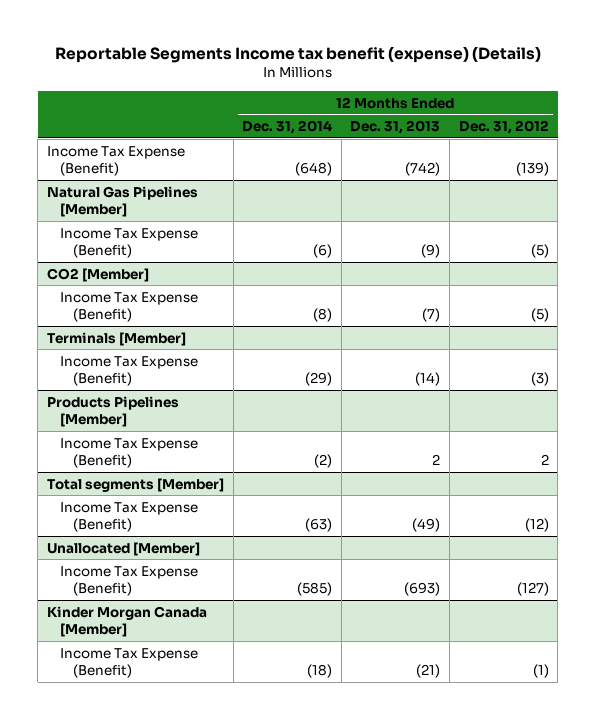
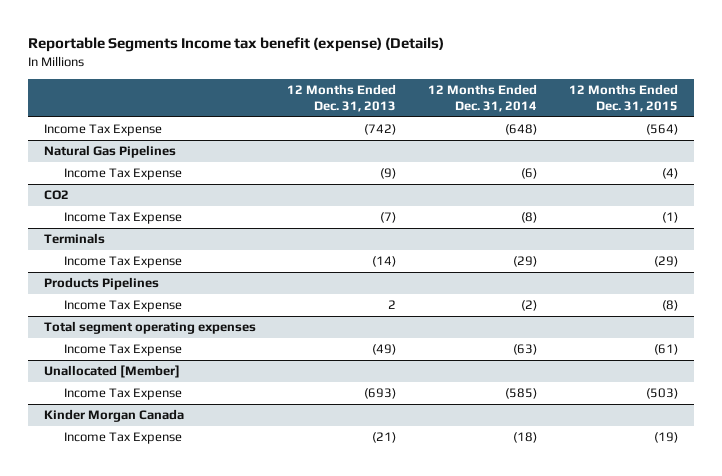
- | 12 Months Ended Dec. 31, 2014 | 12 Months Ended Dec. 31, 2013 | 12 Months Ended Dec. 31, 2012
+ | 12 Months Ended Dec. 31, 2013 | 12 Months Ended Dec. 31, 2014 | 12 Months Ended Dec. 31, 2015
- Income Tax Expense (Benefit) | (648) | (742) | (139)
- Natural Gas Pipelines [Member]
- Income Tax Expense (Benefit) | (6) | (9) | (5)
- CO2 [Member]
- Income Tax Expense (Benefit) | (8) | (7) | (5)
- Terminals [Member]
- Income Tax Expense (Benefit) | (29) | (14) | (3)
- Products Pipelines [Member]
- Income Tax Expense (Benefit) | (2) | 2 | 2
- Total segments [Member]
- Income Tax Expense (Benefit) | (63) | (49) | (12)
+ Income Tax Expense | (742) | (648) | (564)
+ Natural Gas Pipelines
+ Income Tax Expense | (9) | (6) | (4)
+ CO2
+ Income Tax Expense | (7) | (8) | (1)
+ Terminals
+ Income Tax Expense | (14) | (29) | (29)
+ Products Pipelines
+ Income Tax Expense | 2 | (2) | (8)
+ Total segment operating expenses
+ Income Tax Expense | (49) | (63) | (61)
@ Unallocated [Member]
- Income Tax Expense (Benefit) | (585) | (693) | (127)
- Kinder Morgan Canada [Member]
- Income Tax Expense (Benefit) | (18) | (21) | (1)
@ Unallocated [Member]
+ Income Tax Expense | (693) | (585) | (503)
+ Kinder Morgan Canada
+ Income Tax Expense | (21) | (18) | (19)

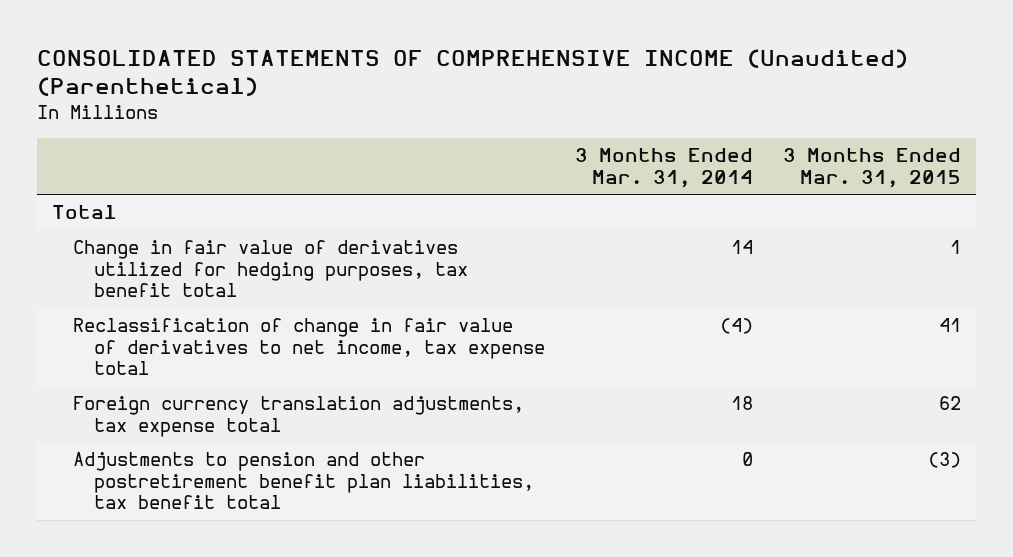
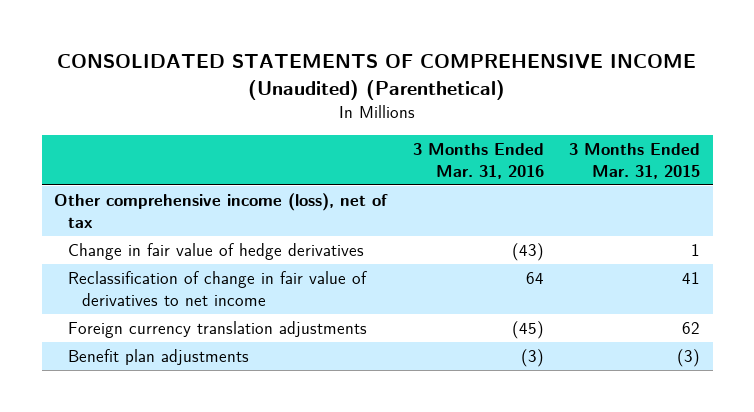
- | 3 Months Ended Mar. 31, 2014 | 3 Months Ended Mar. 31, 2015
+ | 3 Months Ended Mar. 31, 2016 | 3 Months Ended Mar. 31, 2015
- Total
- Change in fair value of derivatives utilized for hedging purposes, tax benefit total | 14 | 1
- Reclassification of change in fair value of derivatives to net income, tax expense total | (4) | 41
- Foreign currency translation adjustments, tax expense total | 18 | 62
- Adjustments to pension and other postretirement benefit plan liabilities, tax benefit total | 0 | (3)
+ Other comprehensive income (loss), net of tax
+ Change in fair value of hedge derivatives | (43) | 1
+ Reclassification of change in fair value of derivatives to net income | 64 | 41
+ Foreign currency translation adjustments | (45) | 62
+ Benefit plan adjustments | (3) | (3)

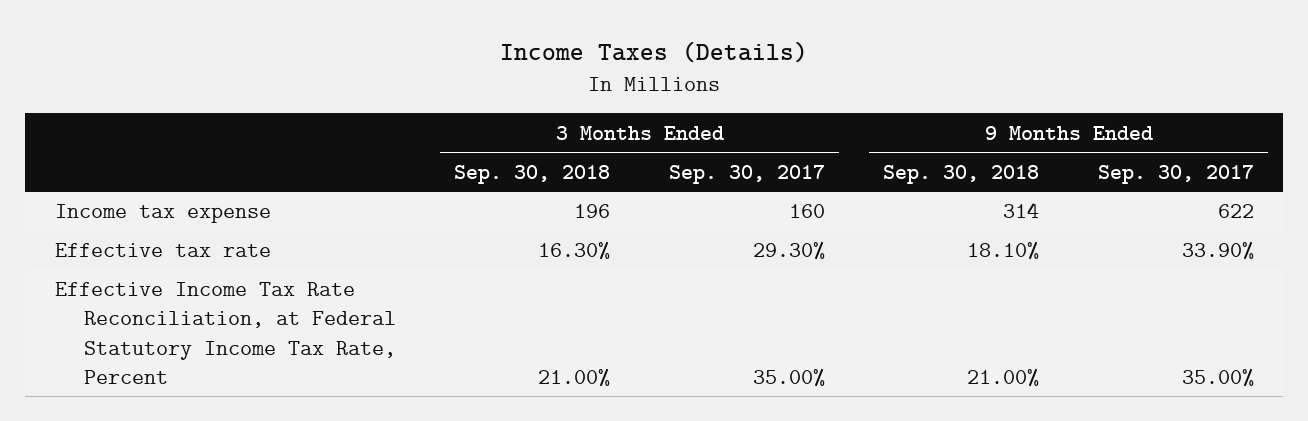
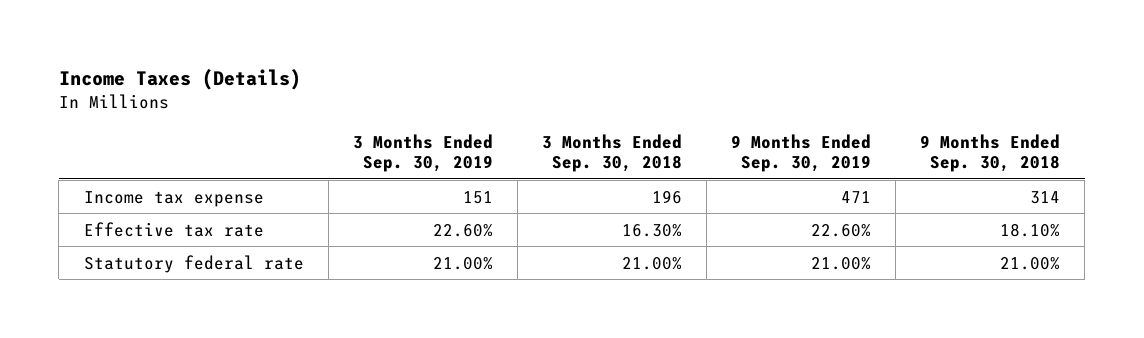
- | 3 Months Ended Sep. 30, 2018 | 3 Months Ended Sep. 30, 2017 | 9 Months Ended Sep. 30, 2018 | 9 Months Ended Sep. 30, 2017
+ | 3 Months Ended Sep. 30, 2019 | 3 Months Ended Sep. 30, 2018 | 9 Months Ended Sep. 30, 2019 | 9 Months Ended Sep. 30, 2018
- Effective Income Tax Rate Reconciliation, at Federal Statutory Income Tax Rate, Percent | 21.00% | 35.00% | 21.00% | 35.00%
+ Statutory federal rate | 21.00% | 21.00% | 21.00% | 21.00%

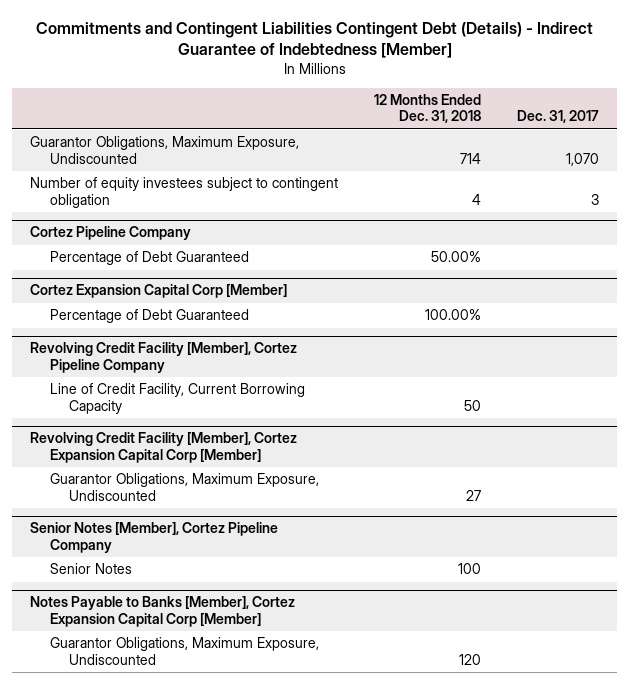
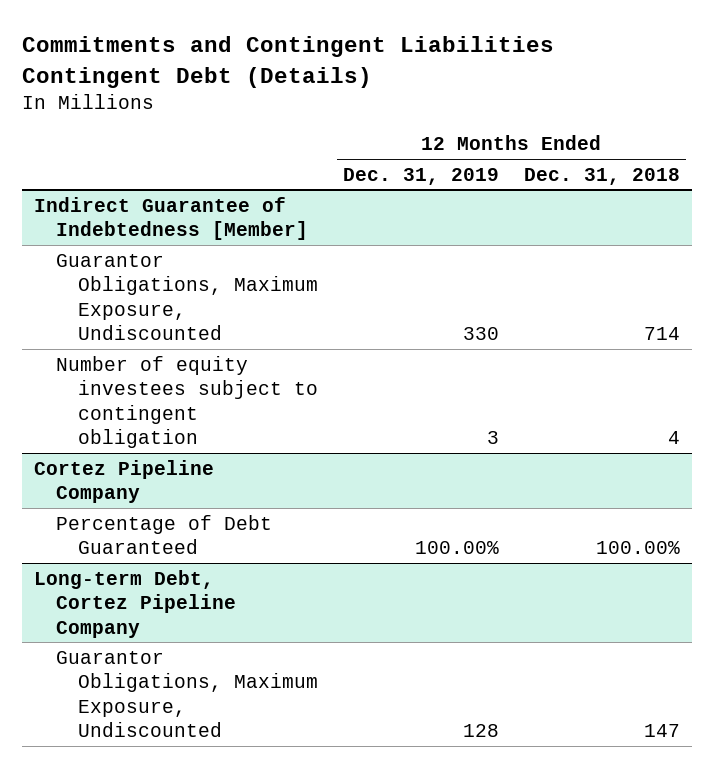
- Commitments and Contingent Liabilities Contingent Debt (Details) - Indirect Guarantee of Indebtedness [Member]
+ Commitments and Contingent Liabilities Contingent Debt (Details)
- | 12 Months Ended Dec. 31, 2018 | Dec. 31, 2017
+ | 12 Months Ended Dec. 31, 2019 | 12 Months Ended Dec. 31, 2018
+ Indirect Guarantee of Indebtedness [Member]
@ Cortez Pipeline Company
- Percentage of Debt Guaranteed | 50.00% |
- Cortez Expansion Capital Corp [Member]
- Revolving Credit Facility [Member], Cortez Pipeline Company
- Line of Credit Facility, Current Borrowing Capacity | 50 |
- Revolving Credit Facility [Member], Cortez Expansion Capital Corp [Member]
- Guarantor Obligations, Maximum Exposure, Undiscounted | 27 |
- Senior Notes [Member], Cortez Pipeline Company
- Senior Notes | 100 |
- Notes Payable to Banks [Member], Cortez Expansion Capital Corp [Member]
- Guarantor Obligations, Maximum Exposure, Undiscounted | 120 |
+ Long-term Debt, Cortez Pipeline Company
+ Guarantor Obligations, Maximum Exposure, Undiscounted | 128 | 147

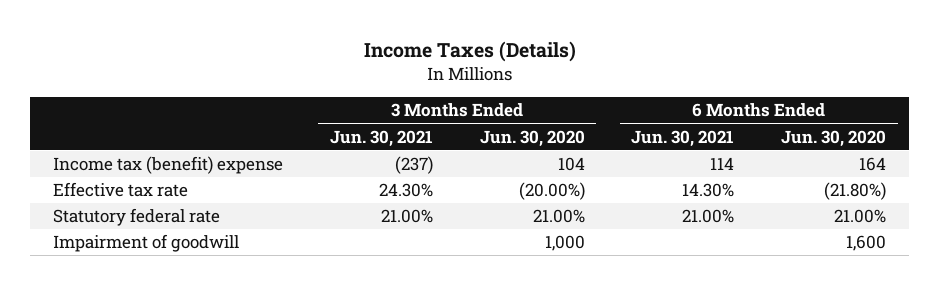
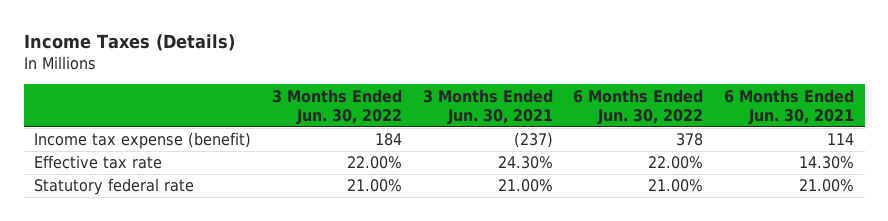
- | 3 Months Ended Jun. 30, 2021 | 3 Months Ended Jun. 30, 2020 | 6 Months Ended Jun. 30, 2021 | 6 Months Ended Jun. 30, 2020
+ | 3 Months Ended Jun. 30, 2022 | 3 Months Ended Jun. 30, 2021 | 6 Months Ended Jun. 30, 2022 | 6 Months Ended Jun. 30, 2021
- Income tax (benefit) expense | (237) | 104 | 114 | 164
+ Income tax expense (benefit) | 184 | (237) | 378 | 114
- Impairment of goodwill | | 1,000 | | 1,600

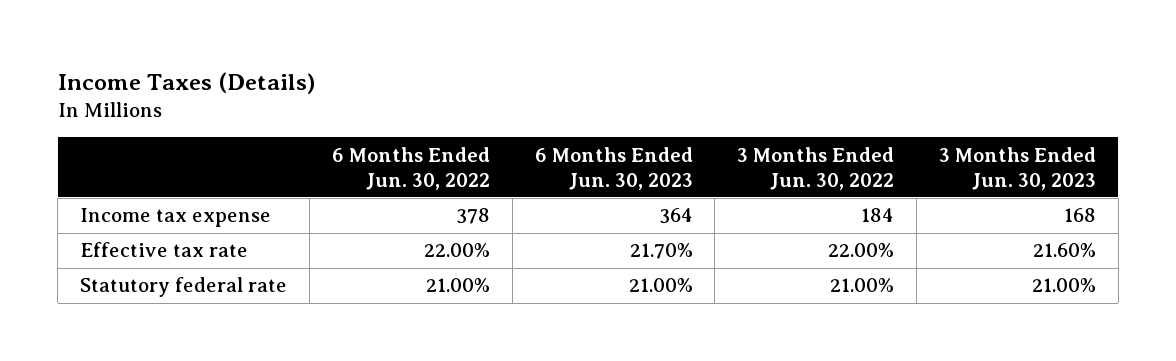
- | 3 Months Ended Jun. 30, 2022 | 3 Months Ended Jun. 30, 2021 | 6 Months Ended Jun. 30, 2022 | 6 Months Ended Jun. 30, 2021
+ | 6 Months Ended Jun. 30, 2022 | 6 Months Ended Jun. 30, 2023 | 3 Months Ended Jun. 30, 2022 | 3 Months Ended Jun. 30, 2023
- Income tax expense (benefit) | 184 | (237) | 378 | 114
+ Income tax expense | 378 | 364 | 184 | 168

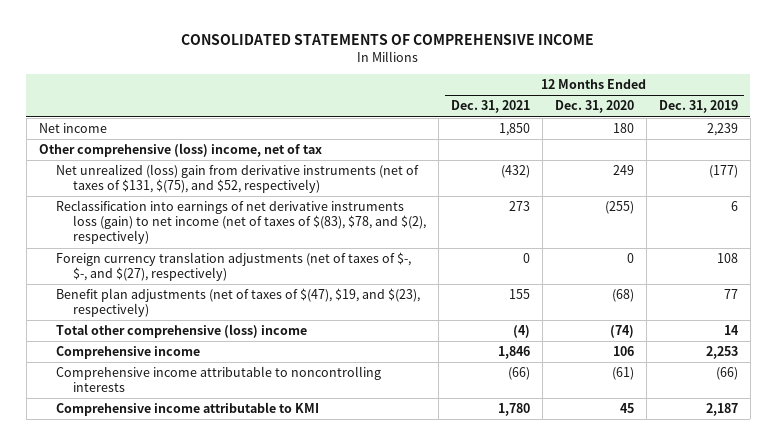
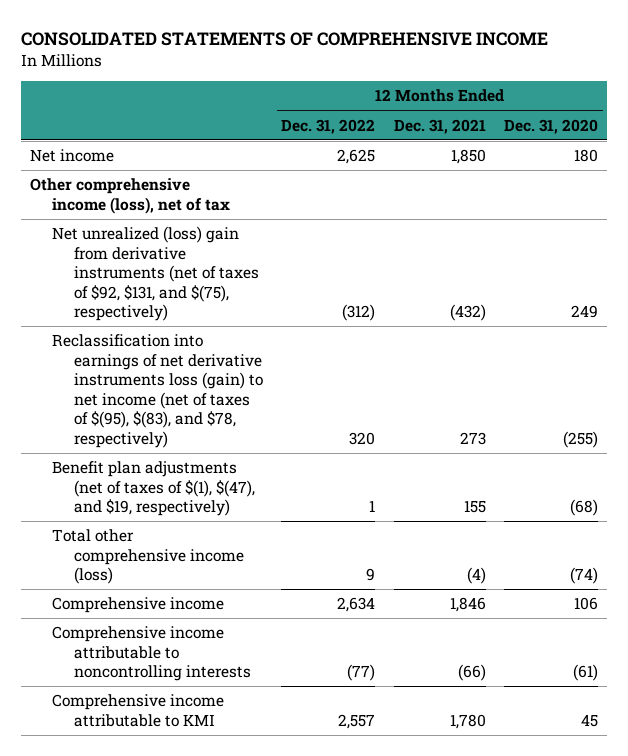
- | 12 Months Ended Dec. 31, 2021 | 12 Months Ended Dec. 31, 2020 | 12 Months Ended Dec. 31, 2019
+ | 12 Months Ended Dec. 31, 2022 | 12 Months Ended Dec. 31, 2021 | 12 Months Ended Dec. 31, 2020
- Other comprehensive (loss) income, net of tax
- Net unrealized (loss) gain from derivative instruments (net of taxes of $131, $(75), and $52, respectively) | (432) | 249 | (177)
- Reclassification into earnings of net derivative instruments loss (gain) to net income (net of taxes of $(83), $78, and $(2), respectively) | 273 | (255) | 6
- Foreign currency translation adjustments (net of taxes of $-, $-, and $(27), respectively) | 0 | 0 | 108
- Benefit plan adjustments (net of taxes of $(47), $19, and $(23), respectively) | 155 | (68) | 77
- Total other comprehensive (loss) income | (4) | (74) | 14
+ Other comprehensive income (loss), net of tax
+ Net unrealized (loss) gain from derivative instruments (net of taxes of $92, $131, and $(75), respectively) | (312) | (432) | 249
+ Reclassification into earnings of net derivative instruments loss (gain) to net income (net of taxes of $(95), $(83), and $78, respectively) | 320 | 273 | (255)
+ Benefit plan adjustments (net of taxes of $(1), $(47), and $19, respectively) | 1 | 155 | (68)
+ Total other comprehensive income (loss) | 9 | (4) | (74)

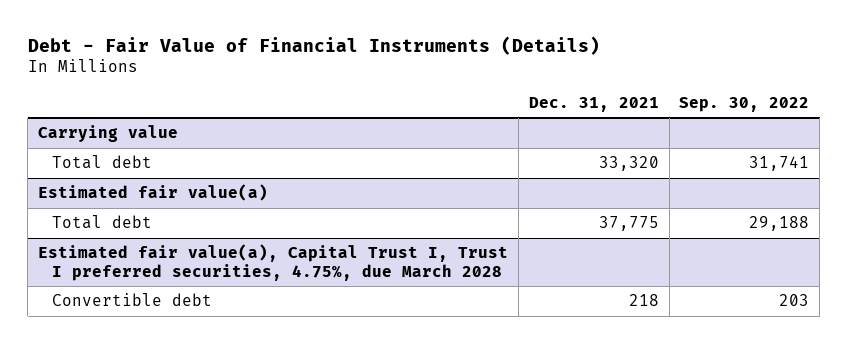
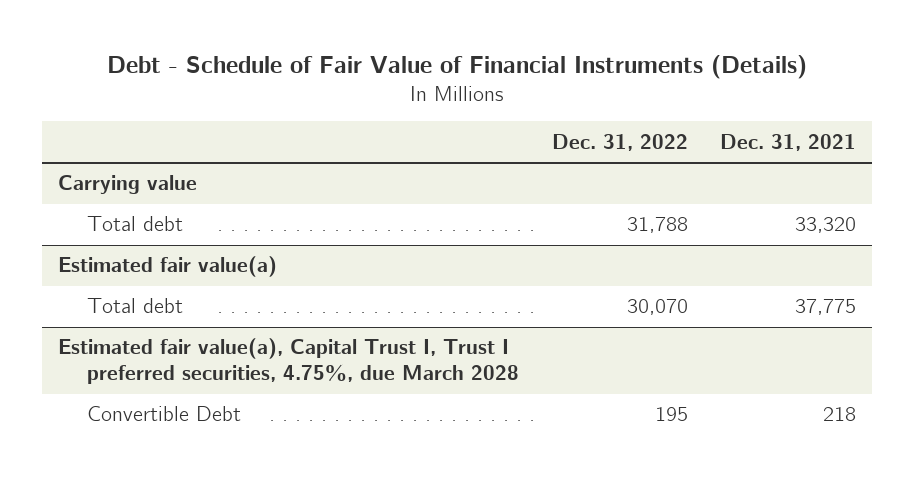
- Debt - Fair Value of Financial Instruments (Details)
+ Debt - Schedule of Fair Value of Financial Instruments (Details)
- | Dec. 31, 2021 | Sep. 30, 2022
+ | Dec. 31, 2022 | Dec. 31, 2021
@ Estimated fair value(a), Capital Trust I, Trust I preferred securities, 4.75%, due March 2028
- Convertible debt | 218 | 203
+ Convertible Debt | 195 | 218

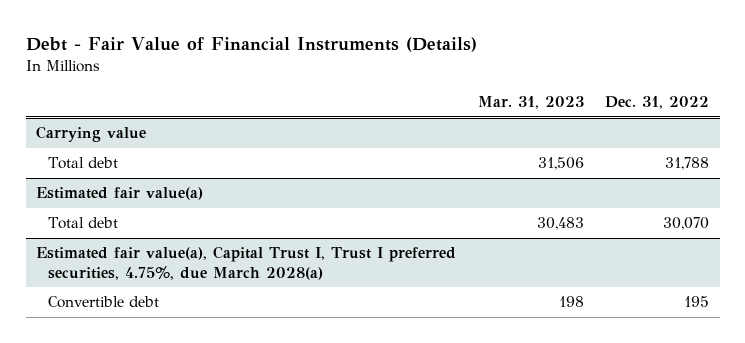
- Debt - Schedule of Fair Value of Financial Instruments (Details)
+ Debt - Fair Value of Financial Instruments (Details)
- | Dec. 31, 2022 | Dec. 31, 2021
+ | Mar. 31, 2023 | Dec. 31, 2022
- Estimated fair value(a), Capital Trust I, Trust I preferred securities, 4.75%, due March 2028
- Convertible Debt | 195 | 218
+ Estimated fair value(a), Capital Trust I, Trust I preferred securities, 4.75%, due March 2028(a)
+ Convertible debt | 198 | 195

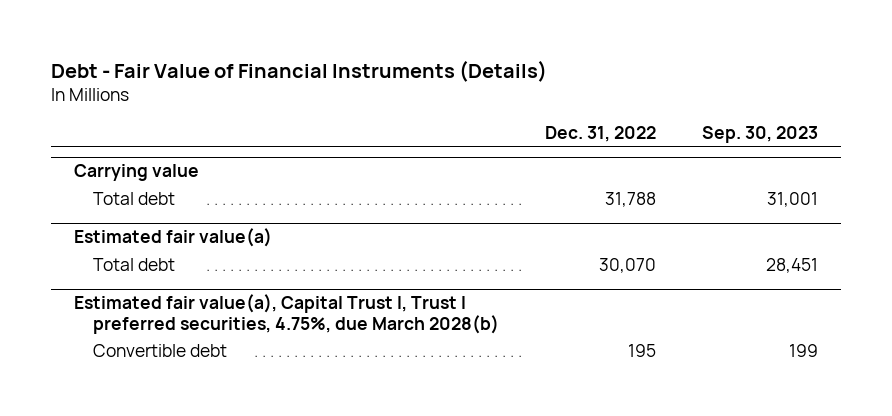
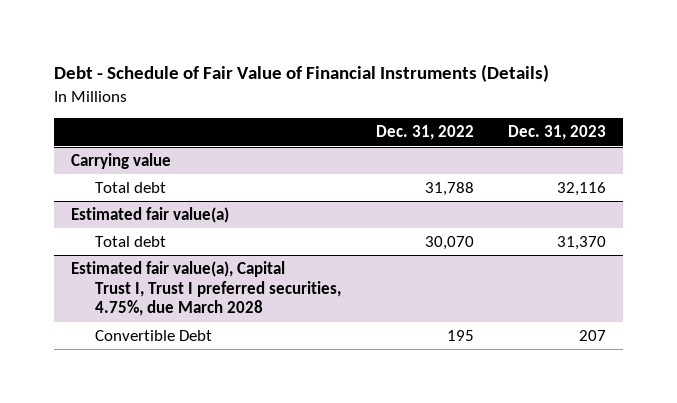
- Debt - Fair Value of Financial Instruments (Details)
+ Debt - Schedule of Fair Value of Financial Instruments (Details)
- | Dec. 31, 2022 | Sep. 30, 2023
+ | Dec. 31, 2022 | Dec. 31, 2023
- Estimated fair value(a), Capital Trust I, Trust I preferred securities, 4.75%, due March 2028(b)
- Convertible debt | 195 | 199
+ Estimated fair value(a), Capital Trust I, Trust I preferred securities, 4.75%, due March 2028
+ Convertible Debt | 195 | 207

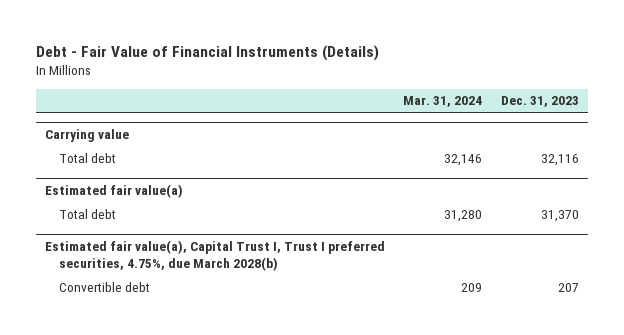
- Debt - Schedule of Fair Value of Financial Instruments (Details)
+ Debt - Fair Value of Financial Instruments (Details)
- | Dec. 31, 2022 | Dec. 31, 2023
+ | Mar. 31, 2024 | Dec. 31, 2023
- Estimated fair value(a), Capital Trust I, Trust I preferred securities, 4.75%, due March 2028
- Convertible Debt | 195 | 207
+ Estimated fair value(a), Capital Trust I, Trust I preferred securities, 4.75%, due March 2028(b)
+ Convertible debt | 209 | 207

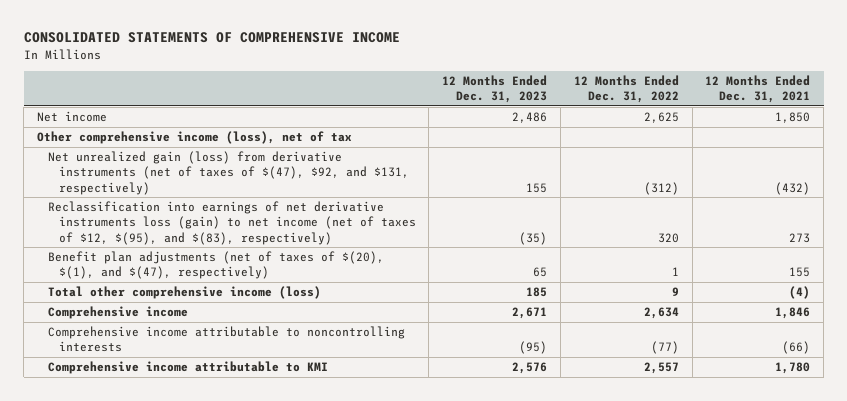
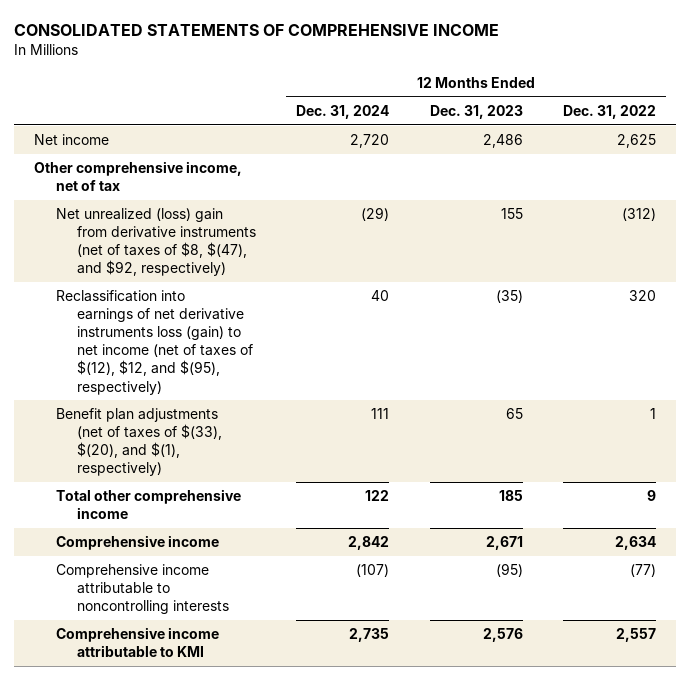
- | 12 Months Ended Dec. 31, 2023 | 12 Months Ended Dec. 31, 2022 | 12 Months Ended Dec. 31, 2021
+ | 12 Months Ended Dec. 31, 2024 | 12 Months Ended Dec. 31, 2023 | 12 Months Ended Dec. 31, 2022
- Other comprehensive income (loss), net of tax
- Net unrealized gain (loss) from derivative instruments (net of taxes of $(47), $92, and $131, respectively) | 155 | (312) | (432)
- Reclassification into earnings of net derivative instruments loss (gain) to net income (net of taxes of $12, $(95), and $(83), respectively) | (35) | 320 | 273
- Benefit plan adjustments (net of taxes of $(20), $(1), and $(47), respectively) | 65 | 1 | 155
- Total other comprehensive income (loss) | 185 | 9 | (4)
+ Other comprehensive income, net of tax
+ Net unrealized (loss) gain from derivative instruments (net of taxes of $8, $(47), and $92, respectively) | (29) | 155 | (312)
+ Reclassification into earnings of net derivative instruments loss (gain) to net income (net of taxes of $(12), $12, and $(95), respectively) | 40 | (35) | 320
+ Benefit plan adjustments (net of taxes of $(33), $(20), and $(1), respectively) | 111 | 65 | 1
+ Total other comprehensive income | 122 | 185 | 9

